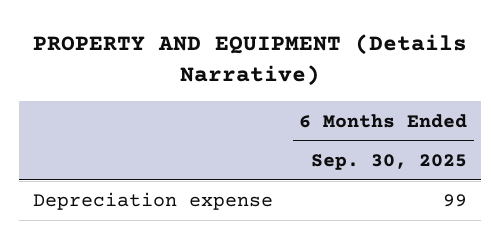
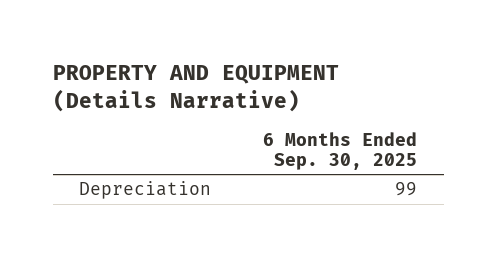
- Depreciation expense | 99
+ Depreciation | 99

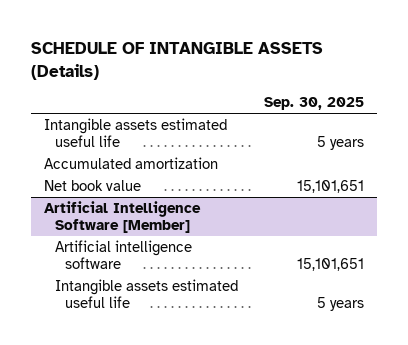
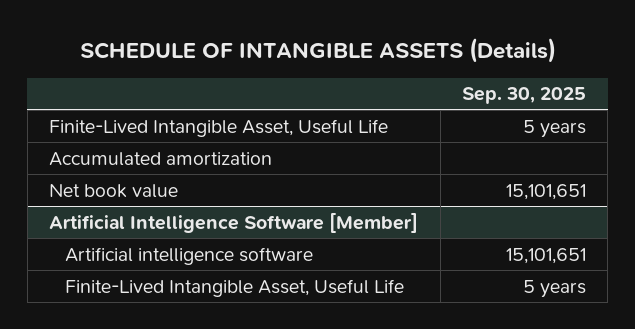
- Intangible assets estimated useful life | 5 years
+ Finite-Lived Intangible Asset, Useful Life | 5 years
@ Artificial Intelligence Software [Member]
- Intangible assets estimated useful life | 5 years
+ Finite-Lived Intangible Asset, Useful Life | 5 years

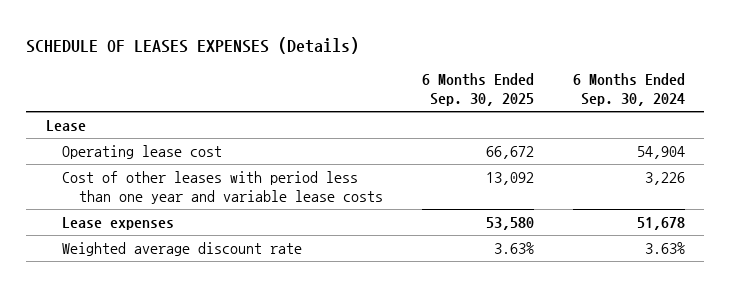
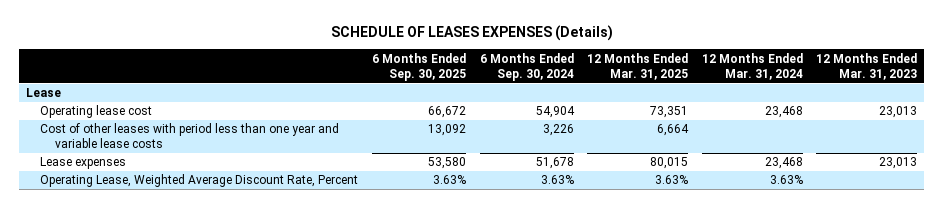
- | 6 Months Ended Sep. 30, 2025 | 6 Months Ended Sep. 30, 2024
+ | 6 Months Ended Sep. 30, 2025 | 6 Months Ended Sep. 30, 2024 | 12 Months Ended Mar. 31, 2025 | 12 Months Ended Mar. 31, 2024 | 12 Months Ended Mar. 31, 2023
- Weighted average discount rate | 3.63% | 3.63%
+ Operating Lease, Weighted Average Discount Rate, Percent | 3.63% | 3.63% | 3.63% | 3.63% |

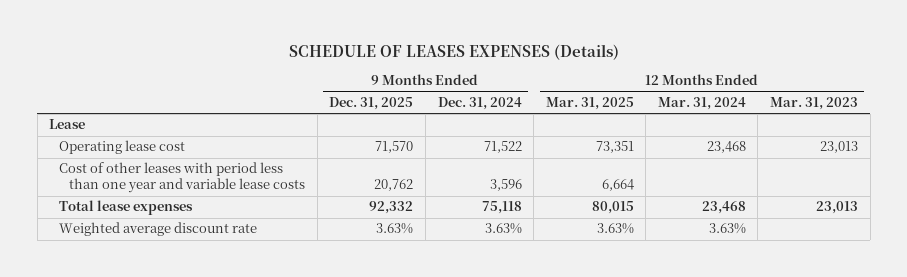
- | 6 Months Ended Sep. 30, 2025 | 6 Months Ended Sep. 30, 2024 | 12 Months Ended Mar. 31, 2025 | 12 Months Ended Mar. 31, 2024 | 12 Months Ended Mar. 31, 2023
+ | 9 Months Ended Dec. 31, 2025 | 9 Months Ended Dec. 31, 2024 | 12 Months Ended Mar. 31, 2025 | 12 Months Ended Mar. 31, 2024 | 12 Months Ended Mar. 31, 2023
- Lease expenses | 53,580 | 51,678 | 80,015 | 23,468 | 23,013
- Operating Lease, Weighted Average Discount Rate, Percent | 3.63% | 3.63% | 3.63% | 3.63% |
+ Total lease expenses | 92,332 | 75,118 | 80,015 | 23,468 | 23,013
+ Weighted average discount rate | 3.63% | 3.63% | 3.63% | 3.63% |

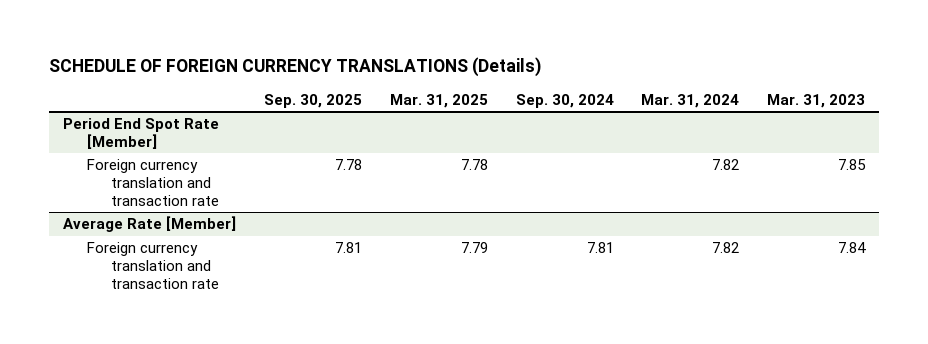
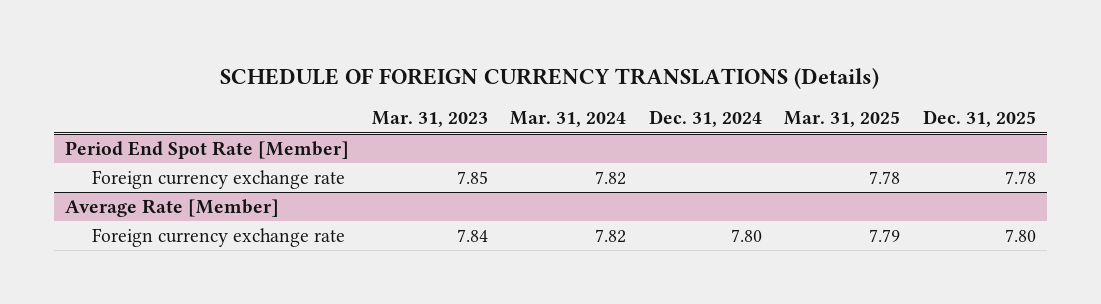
- | Sep. 30, 2025 | Mar. 31, 2025 | Sep. 30, 2024 | Mar. 31, 2024 | Mar. 31, 2023
+ | Mar. 31, 2023 | Mar. 31, 2024 | Dec. 31, 2024 | Mar. 31, 2025 | Dec. 31, 2025
@ Period End Spot Rate [Member]
- Foreign currency translation and transaction rate | 7.78 | 7.78 | | 7.82 | 7.85
+ Foreign currency exchange rate | 7.85 | 7.82 | | 7.78 | 7.78
@ Average Rate [Member]
- Foreign currency translation and transaction rate | 7.81 | 7.79 | 7.81 | 7.82 | 7.84
+ Foreign currency exchange rate | 7.84 | 7.82 | 7.80 | 7.79 | 7.80

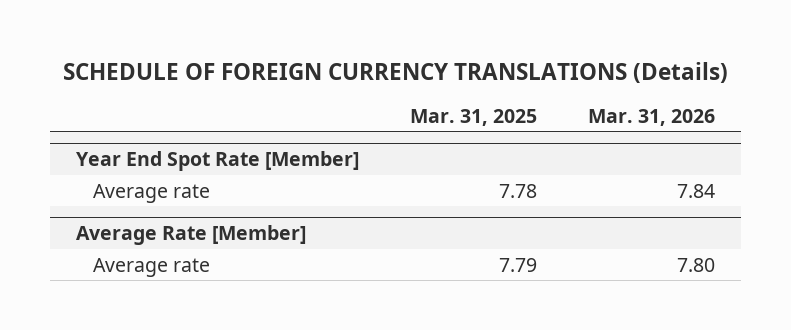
- | Mar. 31, 2023 | Mar. 31, 2024 | Dec. 31, 2024 | Mar. 31, 2025 | Dec. 31, 2025
+ | Mar. 31, 2025 | Mar. 31, 2026
- Period End Spot Rate [Member]
- Foreign currency exchange rate | 7.85 | 7.82 | | 7.78 | 7.78
+ Year End Spot Rate [Member]
+ Average rate | 7.78 | 7.84
@ Average Rate [Member]
- Foreign currency exchange rate | 7.84 | 7.82 | 7.80 | 7.79 | 7.80
+ Average rate | 7.79 | 7.80

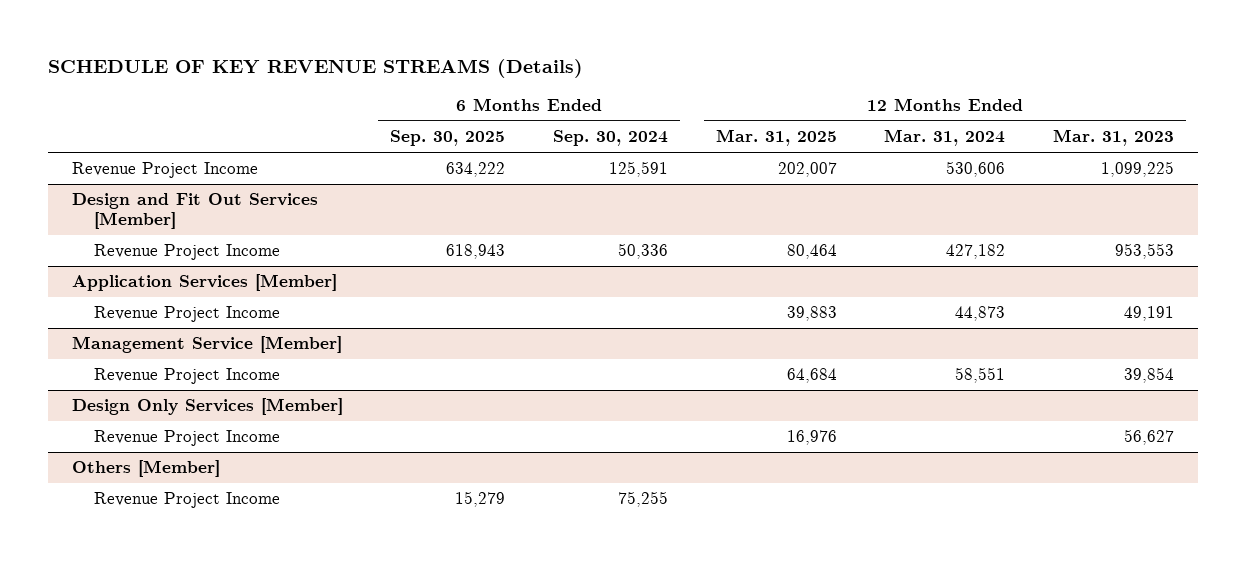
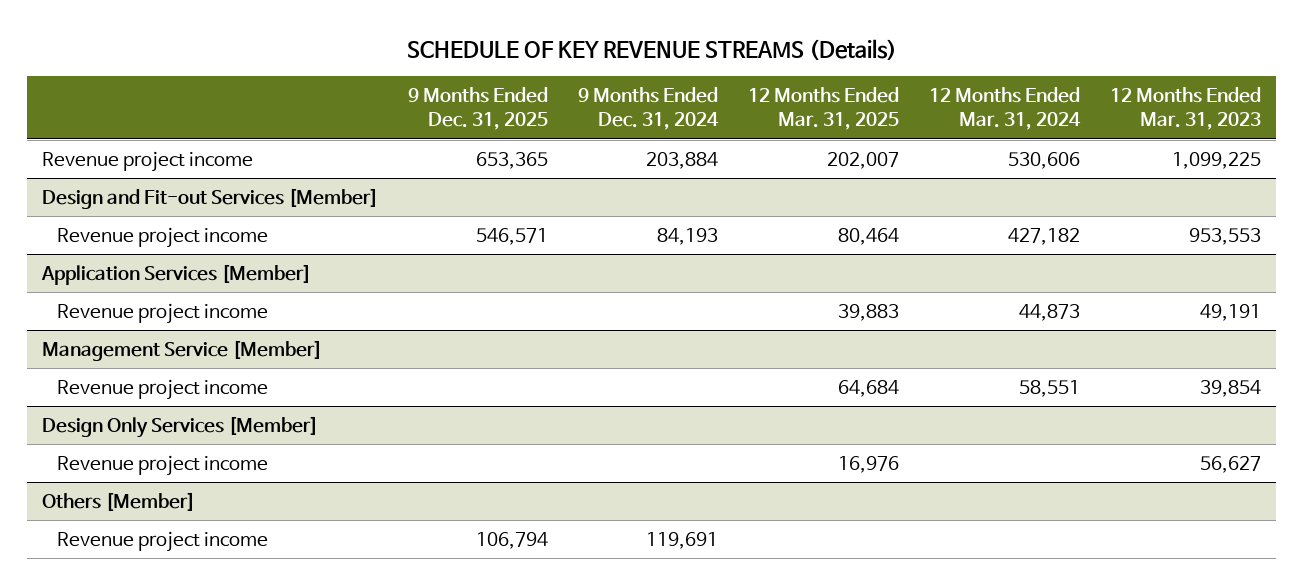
- | 6 Months Ended Sep. 30, 2025 | 6 Months Ended Sep. 30, 2024 | 12 Months Ended Mar. 31, 2025 | 12 Months Ended Mar. 31, 2024 | 12 Months Ended Mar. 31, 2023
+ | 9 Months Ended Dec. 31, 2025 | 9 Months Ended Dec. 31, 2024 | 12 Months Ended Mar. 31, 2025 | 12 Months Ended Mar. 31, 2024 | 12 Months Ended Mar. 31, 2023
- Revenue Project Income | 634,222 | 125,591 | 202,007 | 530,606 | 1,099,225
- Design and Fit Out Services [Member]
- Revenue Project Income | 618,943 | 50,336 | 80,464 | 427,182 | 953,553
+ Revenue project income | 653,365 | 203,884 | 202,007 | 530,606 | 1,099,225
+ Design and Fit-out Services [Member]
+ Revenue project income | 546,571 | 84,193 | 80,464 | 427,182 | 953,553
@ Application Services [Member]
- Revenue Project Income | | | 39,883 | 44,873 | 49,191
+ Revenue project income | | | 39,883 | 44,873 | 49,191
@ Management Service [Member]
- Revenue Project Income | | | 64,684 | 58,551 | 39,854
+ Revenue project income | | | 64,684 | 58,551 | 39,854
@ Design Only Services [Member]
- Revenue Project Income | | | 16,976 | | 56,627
+ Revenue project income | | | 16,976 | | 56,627
@ Others [Member]
- Revenue Project Income | 15,279 | 75,255 | | |
+ Revenue project income | 106,794 | 119,691 | | |

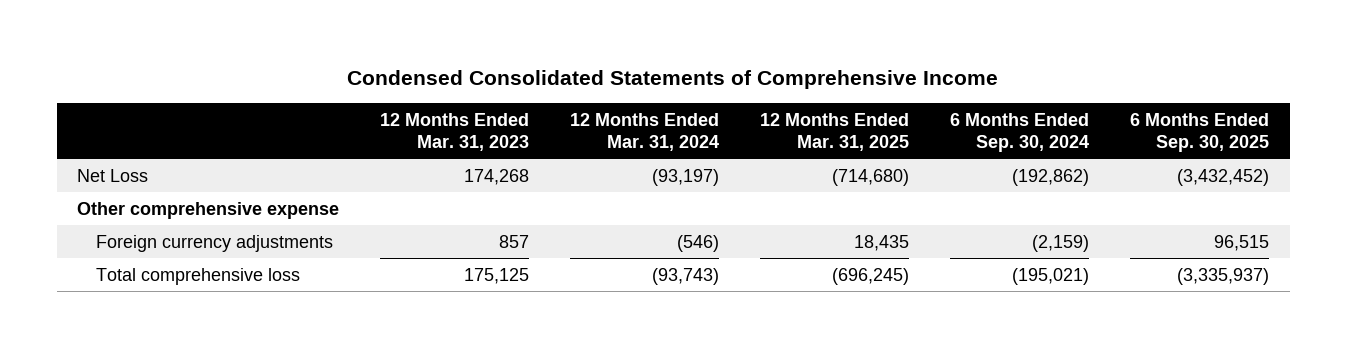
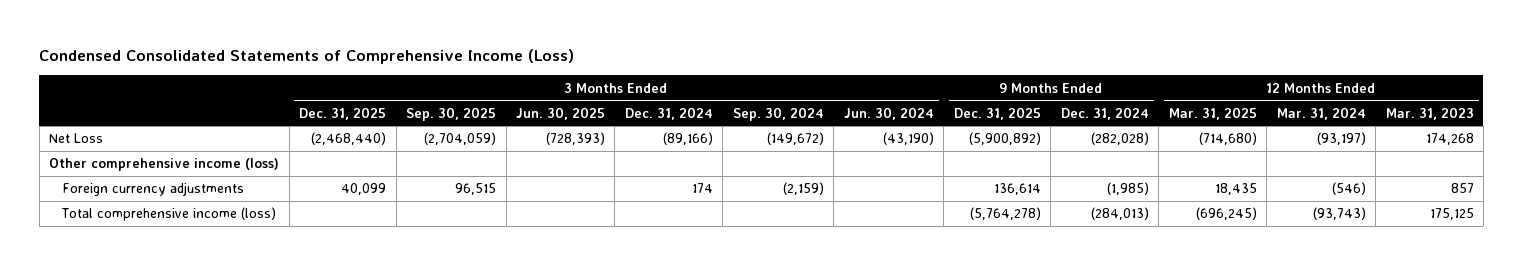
- Condensed Consolidated Statements of Comprehensive Income
+ Condensed Consolidated Statements of Comprehensive Income (Loss)
- | 12 Months Ended Mar. 31, 2023 | 12 Months Ended Mar. 31, 2024 | 12 Months Ended Mar. 31, 2025 | 6 Months Ended Sep. 30, 2024 | 6 Months Ended Sep. 30, 2025
+ | 3 Months Ended Dec. 31, 2025 | 3 Months Ended Sep. 30, 2025 | 3 Months Ended Jun. 30, 2025 | 3 Months Ended Dec. 31, 2024 | 3 Months Ended Sep. 30, 2024 | 3 Months Ended Jun. 30, 2024 | 9 Months Ended Dec. 31, 2025 | 9 Months Ended Dec. 31, 2024 | 12 Months Ended Mar. 31, 2025 | 12 Months Ended Mar. 31, 2024 | 12 Months Ended Mar. 31, 2023
- Other comprehensive expense
+ Other comprehensive income (loss)
- Total comprehensive loss | 175,125 | (93,743) | (696,245) | (195,021) | (3,335,937)
+ Total comprehensive income (loss) | | | | | | | (5,764,278) | (284,013) | (696,245) | (93,743) | 175,125

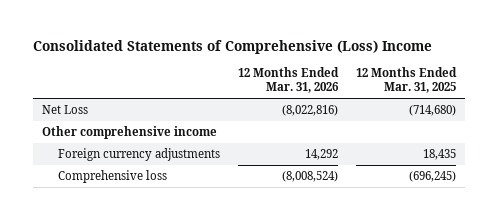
- Condensed Consolidated Statements of Comprehensive Income (Loss)
+ Consolidated Statements of Comprehensive (Loss) Income
- | 3 Months Ended Dec. 31, 2025 | 3 Months Ended Sep. 30, 2025 | 3 Months Ended Jun. 30, 2025 | 3 Months Ended Dec. 31, 2024 | 3 Months Ended Sep. 30, 2024 | 3 Months Ended Jun. 30, 2024 | 9 Months Ended Dec. 31, 2025 | 9 Months Ended Dec. 31, 2024 | 12 Months Ended Mar. 31, 2025 | 12 Months Ended Mar. 31, 2024 | 12 Months Ended Mar. 31, 2023
+ | 12 Months Ended Mar. 31, 2026 | 12 Months Ended Mar. 31, 2025
- Other comprehensive income (loss)
+ Other comprehensive income
- Total comprehensive income (loss) | | | | | | | (5,764,278) | (284,013) | (696,245) | (93,743) | 175,125
+ Comprehensive loss | (8,008,524) | (696,245)

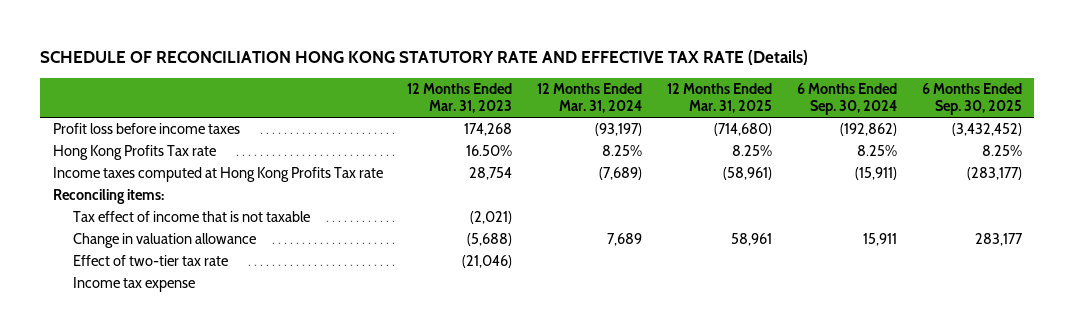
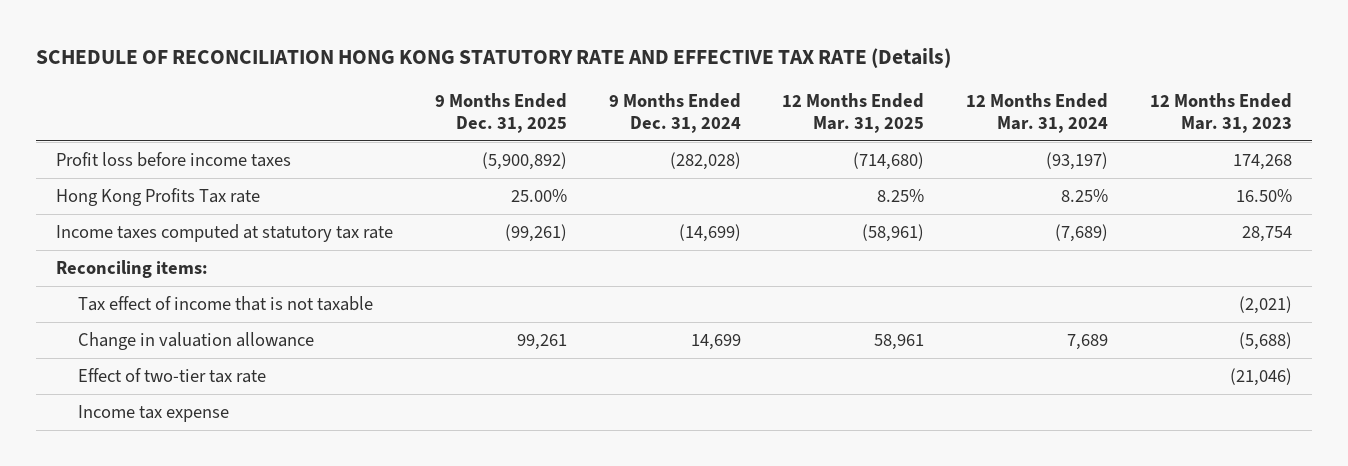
- | 12 Months Ended Mar. 31, 2023 | 12 Months Ended Mar. 31, 2024 | 12 Months Ended Mar. 31, 2025 | 6 Months Ended Sep. 30, 2024 | 6 Months Ended Sep. 30, 2025
+ | 9 Months Ended Dec. 31, 2025 | 9 Months Ended Dec. 31, 2024 | 12 Months Ended Mar. 31, 2025 | 12 Months Ended Mar. 31, 2024 | 12 Months Ended Mar. 31, 2023
- Income taxes computed at Hong Kong Profits Tax rate | 28,754 | (7,689) | (58,961) | (15,911) | (283,177)
+ Income taxes computed at statutory tax rate | (99,261) | (14,699) | (58,961) | (7,689) | 28,754

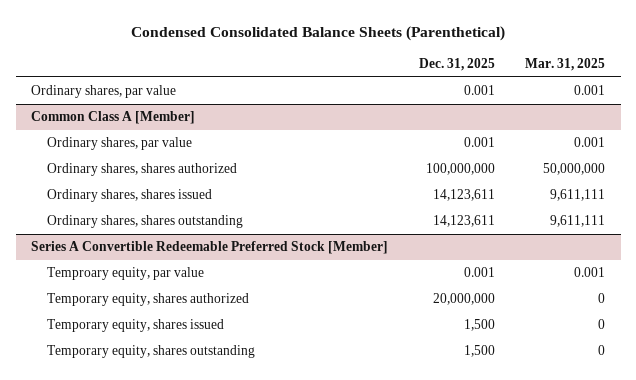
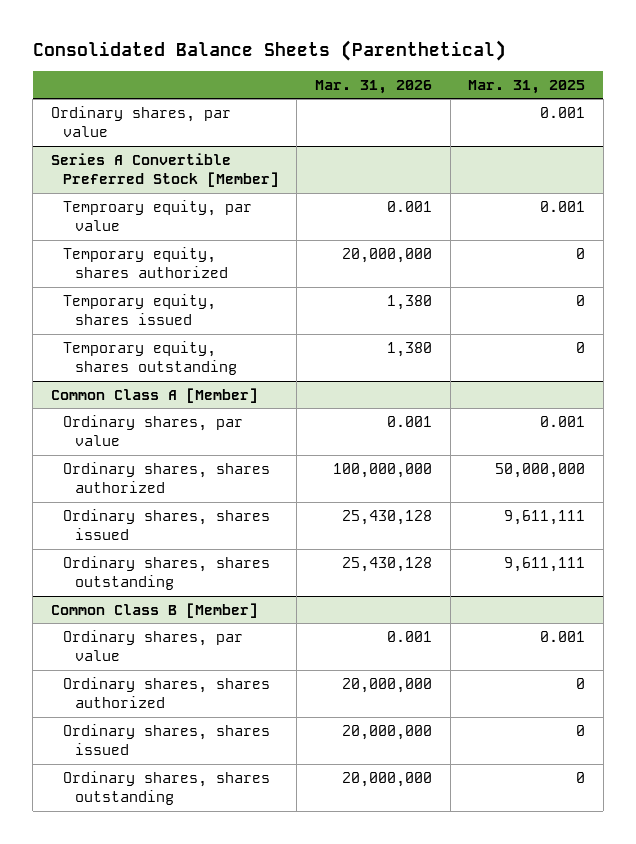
- Condensed Consolidated Balance Sheets (Parenthetical)
+ Consolidated Balance Sheets (Parenthetical)
- | Dec. 31, 2025 | Mar. 31, 2025
+ | Mar. 31, 2026 | Mar. 31, 2025
+ Series A Convertible Preferred Stock [Member]
+ Temproary equity, par value | 0.001 | 0.001
+ Temporary equity, shares authorized | 20,000,000 | 0
+ Temporary equity, shares issued | 1,380 | 0
+ Temporary equity, shares outstanding | 1,380 | 0
- Series A Convertible Redeemable Preferred Stock [Member]
- Temproary equity, par value | 0.001 | 0.001
- Temporary equity, shares authorized | 20,000,000 | 0
- Temporary equity, shares issued | 1,500 | 0
- Temporary equity, shares outstanding | 1,500 | 0
+ Common Class B [Member]
+ Ordinary shares, par value | 0.001 | 0.001
+ Ordinary shares, shares authorized | 20,000,000 | 0
+ Ordinary shares, shares issued | 20,000,000 | 0
+ Ordinary shares, shares outstanding | 20,000,000 | 0

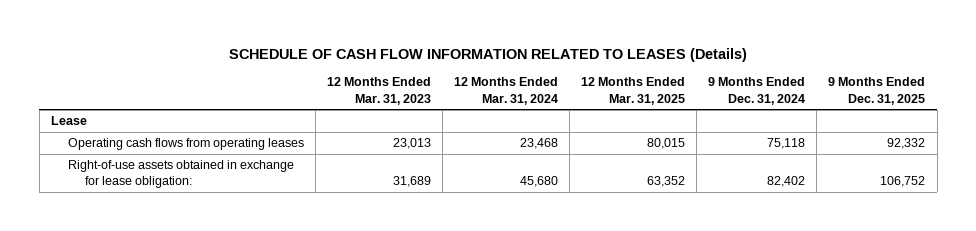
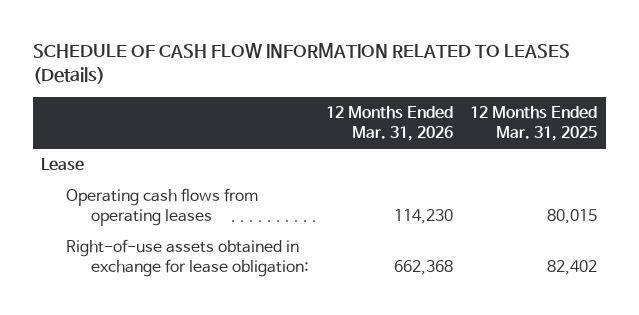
- | 12 Months Ended Mar. 31, 2023 | 12 Months Ended Mar. 31, 2024 | 12 Months Ended Mar. 31, 2025 | 9 Months Ended Dec. 31, 2024 | 9 Months Ended Dec. 31, 2025
+ | 12 Months Ended Mar. 31, 2026 | 12 Months Ended Mar. 31, 2025
- Right-of-use assets obtained in exchange for lease obligation: | 31,689 | 45,680 | 63,352 | 82,402 | 106,752
+ Right-of-use assets obtained in exchange for lease obligation: | 662,368 | 82,402

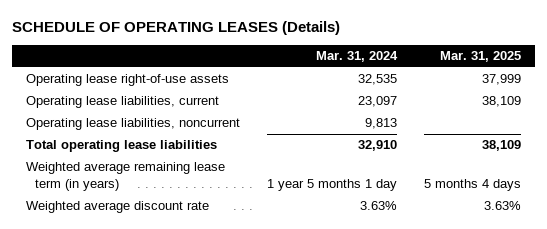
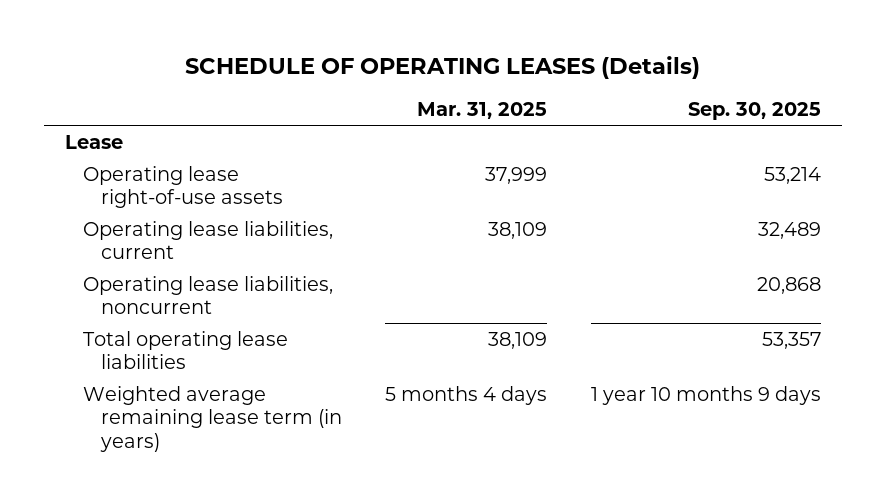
- | Mar. 31, 2024 | Mar. 31, 2025
+ | Mar. 31, 2025 | Sep. 30, 2025
+ Lease
- Weighted average discount rate | 3.63% | 3.63%

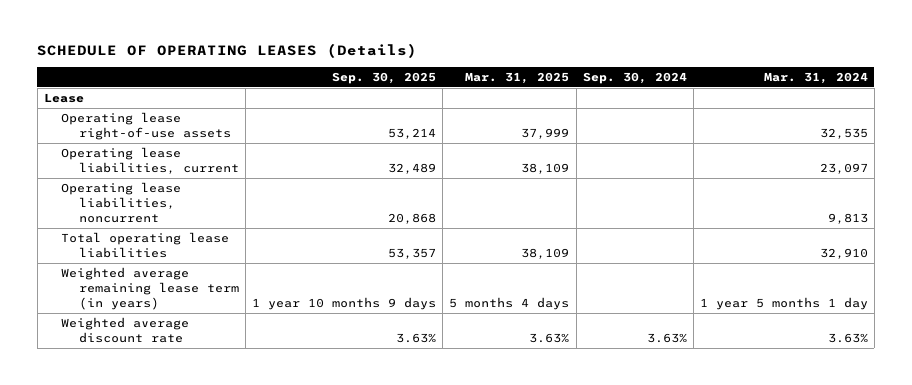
- | Mar. 31, 2025 | Sep. 30, 2025
+ | Sep. 30, 2025 | Mar. 31, 2025 | Sep. 30, 2024 | Mar. 31, 2024
+ Weighted average discount rate | 3.63% | 3.63% | 3.63% | 3.63%

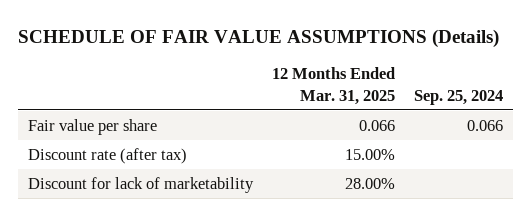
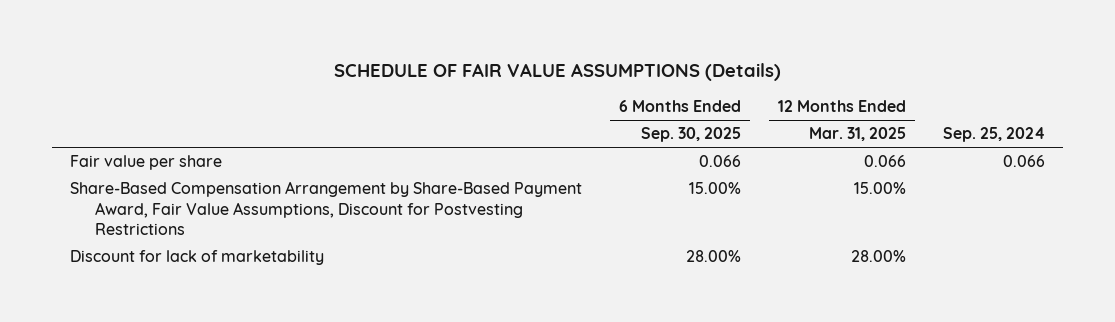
- | 12 Months Ended Mar. 31, 2025 | Sep. 25, 2024
+ | 6 Months Ended Sep. 30, 2025 | 12 Months Ended Mar. 31, 2025 | Sep. 25, 2024
- Discount rate (after tax) | 15.00% |
+ Share-Based Compensation Arrangement by Share-Based Payment Award, Fair Value Assumptions, Discount for Postvesting Restrictions | 15.00% | 15.00% |

